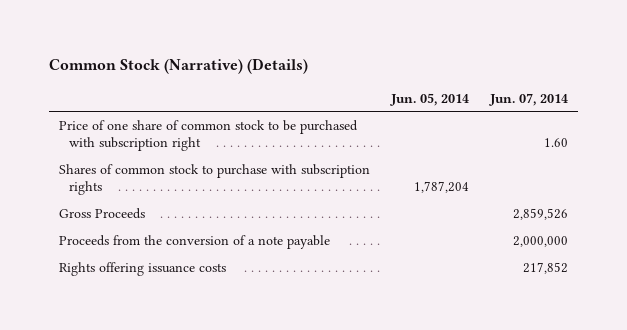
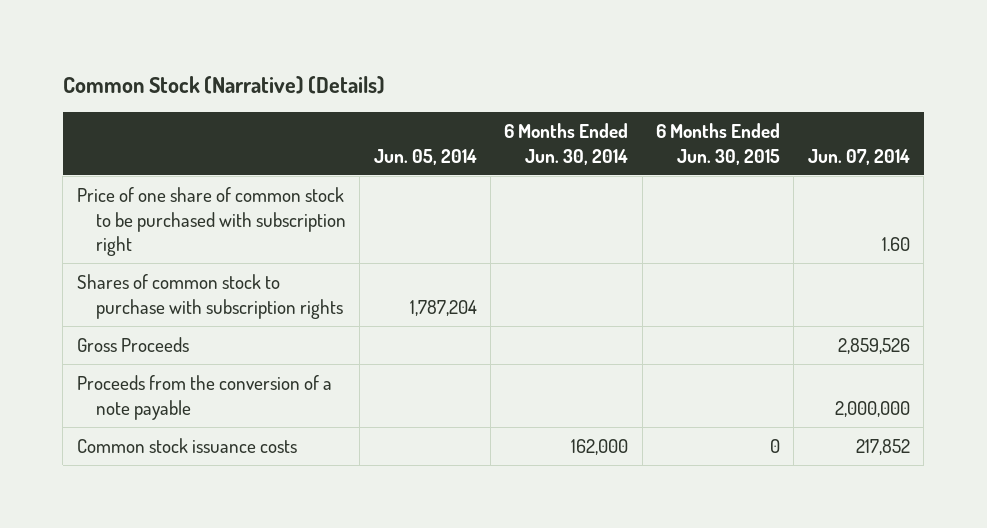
- | Jun. 05, 2014 | Jun. 07, 2014
+ | Jun. 05, 2014 | 6 Months Ended Jun. 30, 2014 | 6 Months Ended Jun. 30, 2015 | Jun. 07, 2014
- Rights offering issuance costs | | 217,852
+ Common stock issuance costs | | 162,000 | 0 | 217,852

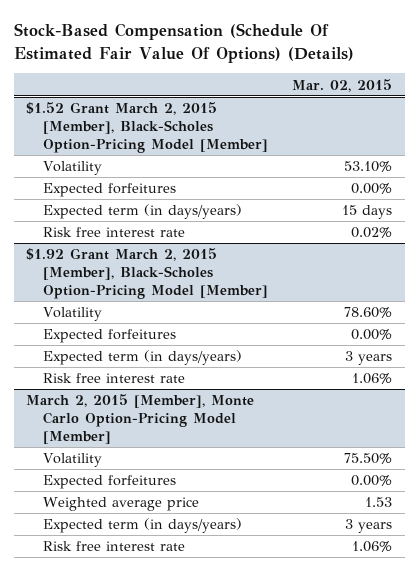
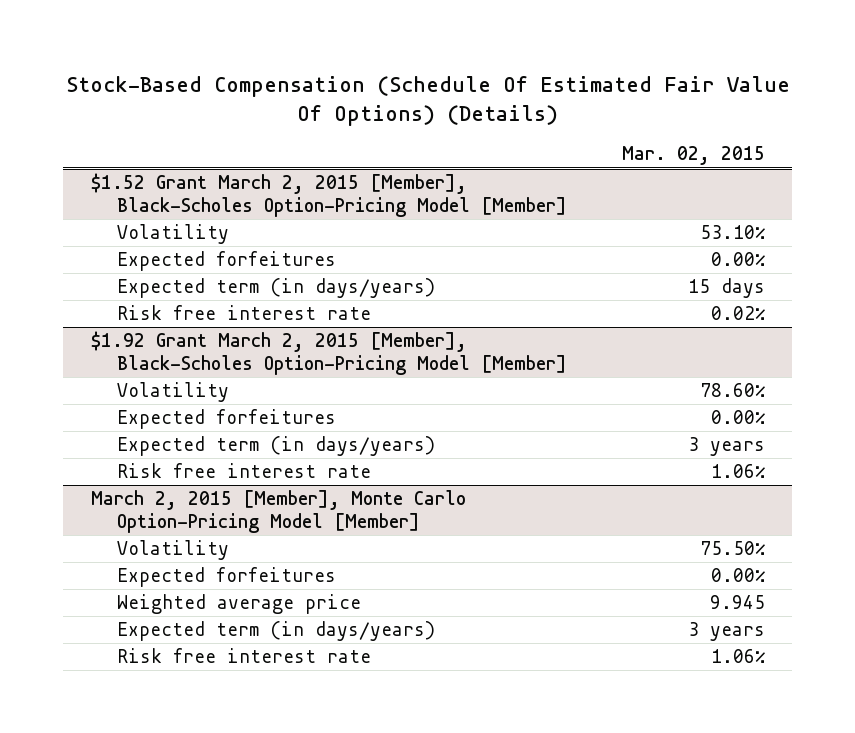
@ March 2, 2015 [Member], Monte Carlo Option-Pricing Model [Member]
- Weighted average price | 1.53
+ Weighted average price | 9.945

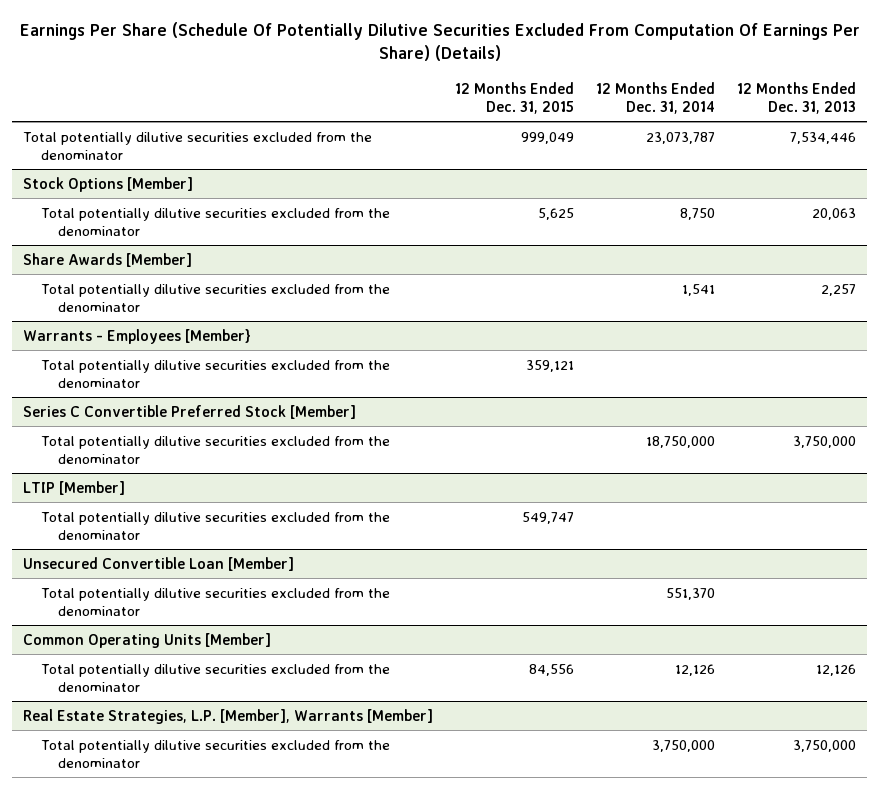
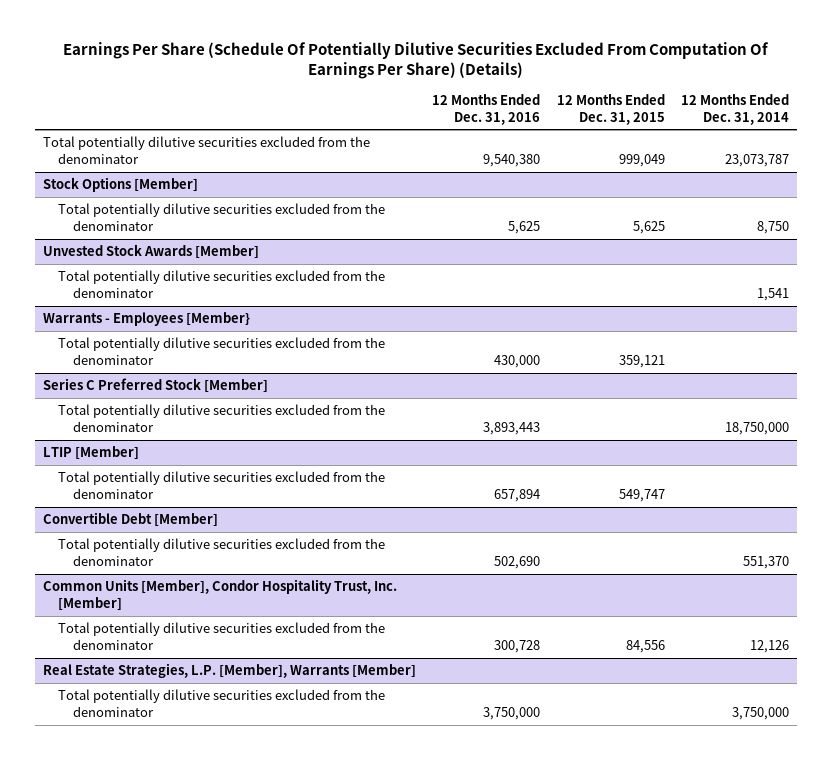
- | 12 Months Ended Dec. 31, 2015 | 12 Months Ended Dec. 31, 2014 | 12 Months Ended Dec. 31, 2013
+ | 12 Months Ended Dec. 31, 2016 | 12 Months Ended Dec. 31, 2015 | 12 Months Ended Dec. 31, 2014
- Share Awards [Member]
+ Unvested Stock Awards [Member]
- Series C Convertible Preferred Stock [Member]
+ Series C Preferred Stock [Member]
- Unsecured Convertible Loan [Member]
+ Convertible Debt [Member]
- Common Operating Units [Member]
+ Common Units [Member], Condor Hospitality Trust, Inc. [Member]

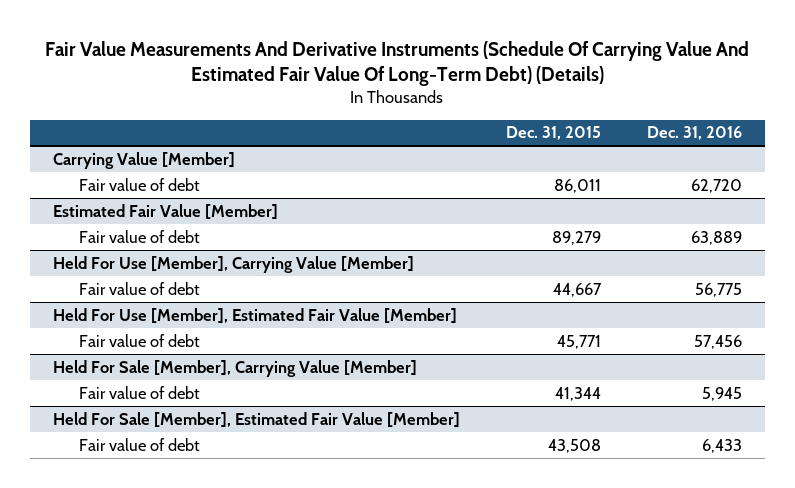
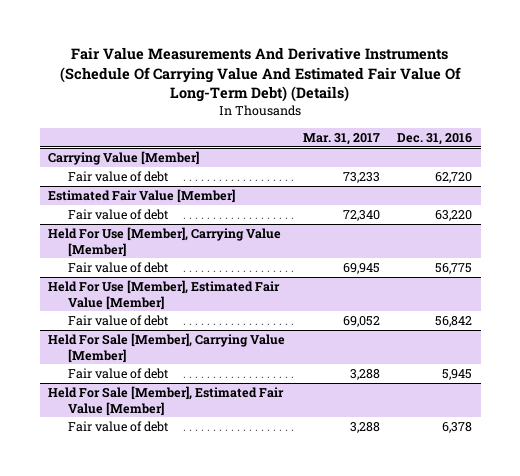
- | Dec. 31, 2015 | Dec. 31, 2016
+ | Mar. 31, 2017 | Dec. 31, 2016
@ Estimated Fair Value [Member]
- Fair value of debt | 89,279 | 63,889
+ Fair value of debt | 72,340 | 63,220
@ Held For Use [Member], Estimated Fair Value [Member]
- Fair value of debt | 45,771 | 57,456
+ Fair value of debt | 69,052 | 56,842
@ Held For Sale [Member], Estimated Fair Value [Member]
- Fair value of debt | 43,508 | 6,433
+ Fair value of debt | 3,288 | 6,378

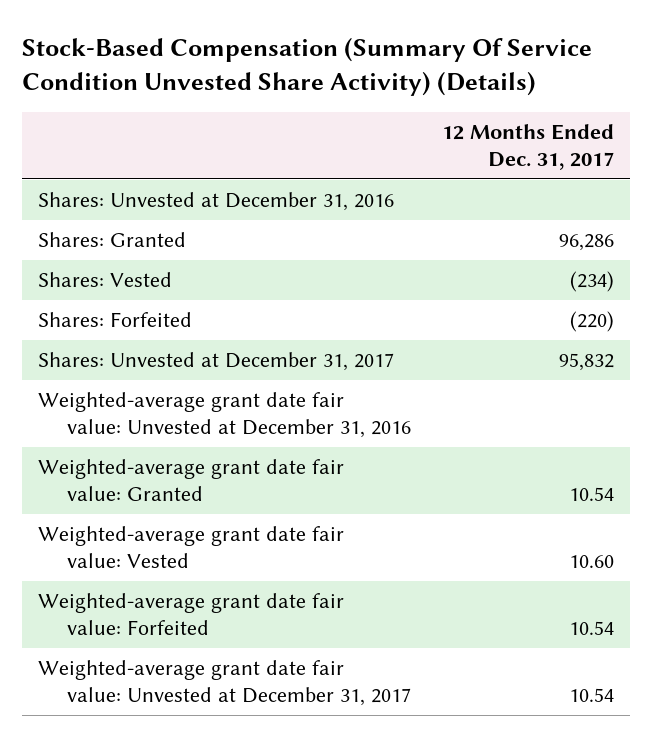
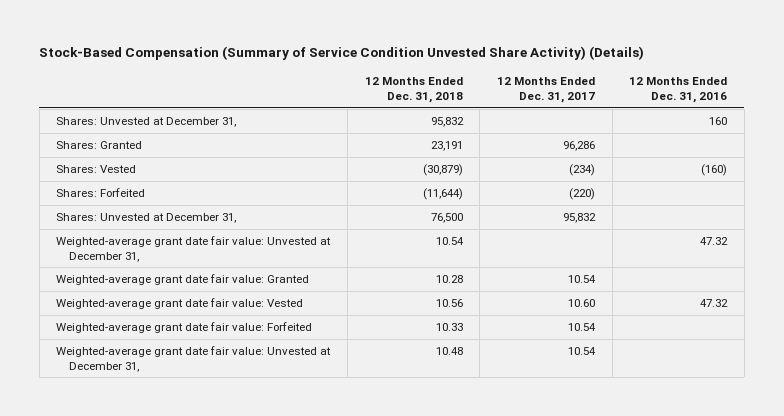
- Stock-Based Compensation (Summary Of Service Condition Unvested Share Activity) (Details)
+ Stock-Based Compensation (Summary of Service Condition Unvested Share Activity) (Details)
- | 12 Months Ended Dec. 31, 2017
+ | 12 Months Ended Dec. 31, 2018 | 12 Months Ended Dec. 31, 2017 | 12 Months Ended Dec. 31, 2016
- Shares: Unvested at December 31, 2016
+ Shares: Unvested at December 31, | 95,832 | | 160
- Shares: Unvested at December 31, 2017 | 95,832
- Weighted-average grant date fair value: Unvested at December 31, 2016
+ Shares: Unvested at December 31, | 76,500 | 95,832 |
+ Weighted-average grant date fair value: Unvested at December 31, | 10.54 | | 47.32
- Weighted-average grant date fair value: Unvested at December 31, 2017 | 10.54
+ Weighted-average grant date fair value: Unvested at December 31, | 10.48 | 10.54 |

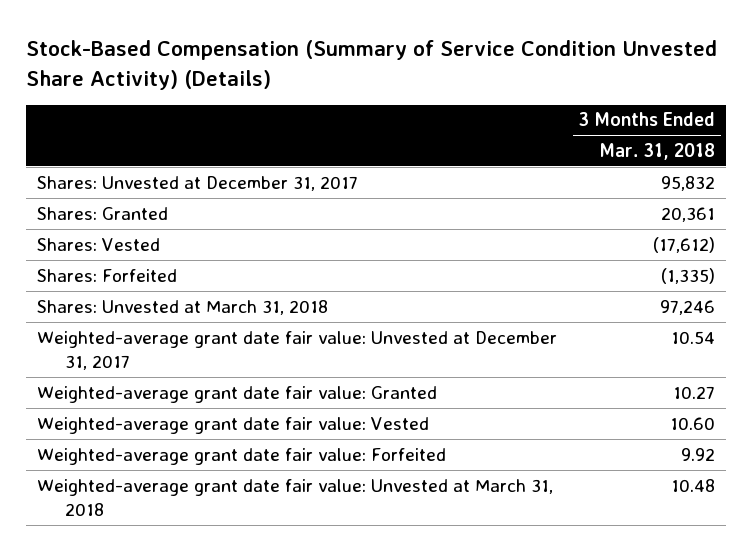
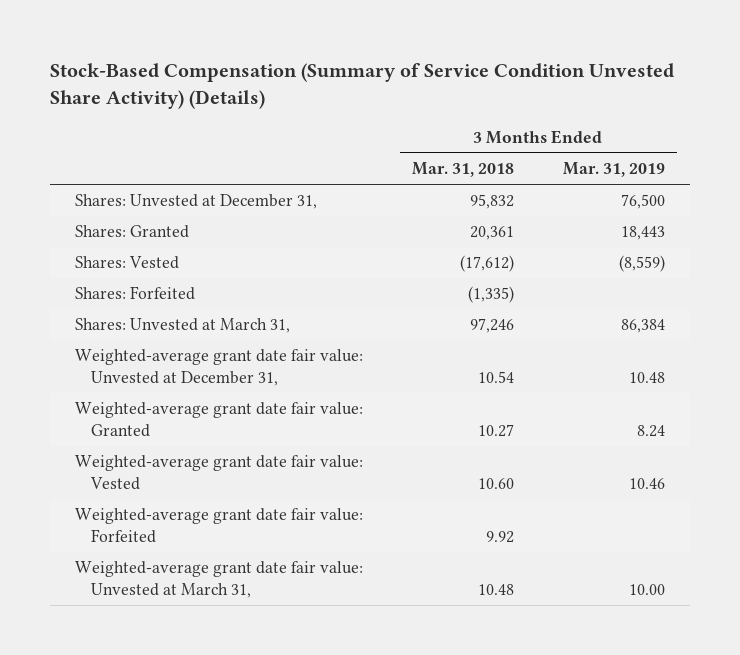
- | 3 Months Ended Mar. 31, 2018
+ | 3 Months Ended Mar. 31, 2018 | 3 Months Ended Mar. 31, 2019
- Shares: Unvested at December 31, 2017 | 95,832
+ Shares: Unvested at December 31, | 95,832 | 76,500
- Shares: Unvested at March 31, 2018 | 97,246
- Weighted-average grant date fair value: Unvested at December 31, 2017 | 10.54
+ Shares: Unvested at March 31, | 97,246 | 86,384
+ Weighted-average grant date fair value: Unvested at December 31, | 10.54 | 10.48
- Weighted-average grant date fair value: Unvested at March 31, 2018 | 10.48
+ Weighted-average grant date fair value: Unvested at March 31, | 10.48 | 10.00

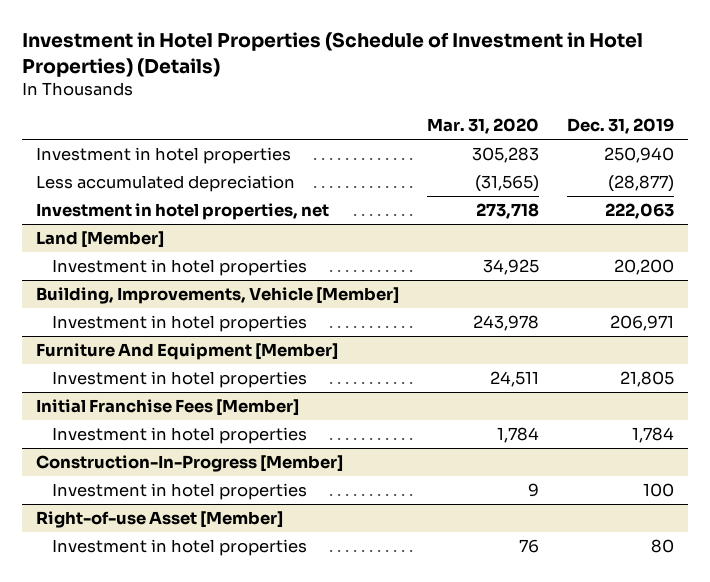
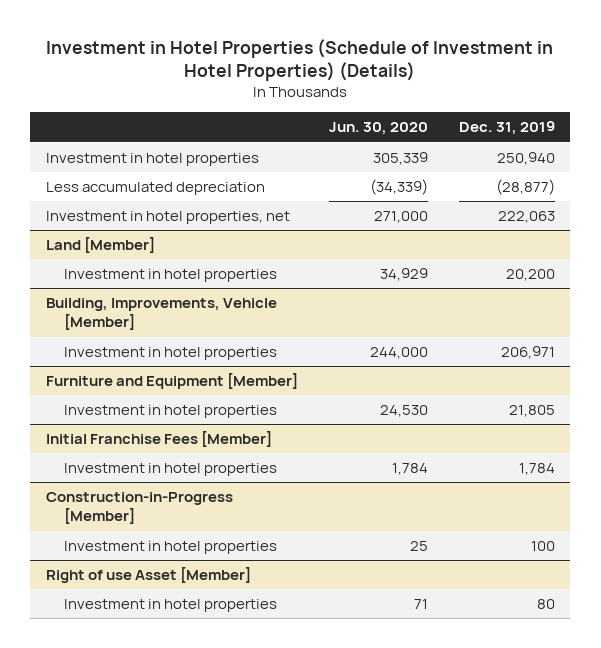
- | Mar. 31, 2020 | Dec. 31, 2019
+ | Jun. 30, 2020 | Dec. 31, 2019
- Furniture And Equipment [Member]
+ Furniture and Equipment [Member]
- Construction-In-Progress [Member]
+ Construction-in-Progress [Member]
- Right-of-use Asset [Member]
+ Right of use Asset [Member]

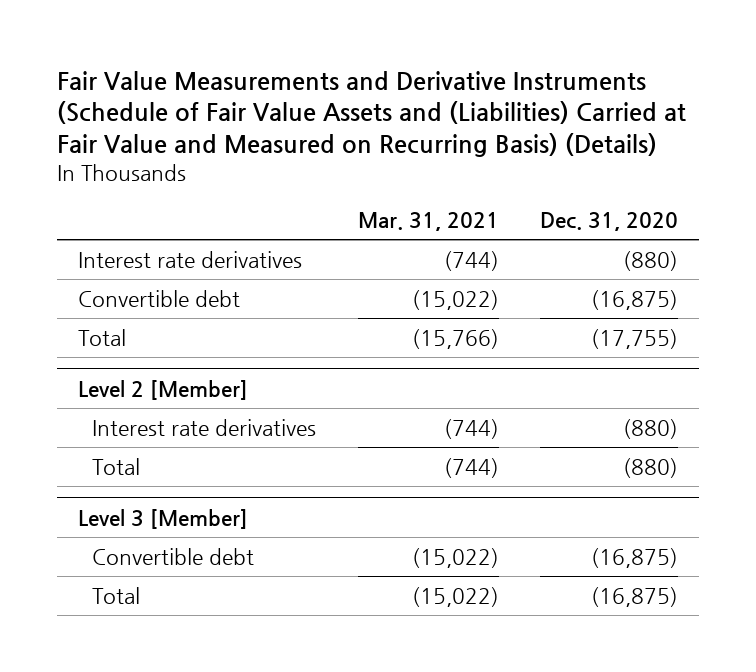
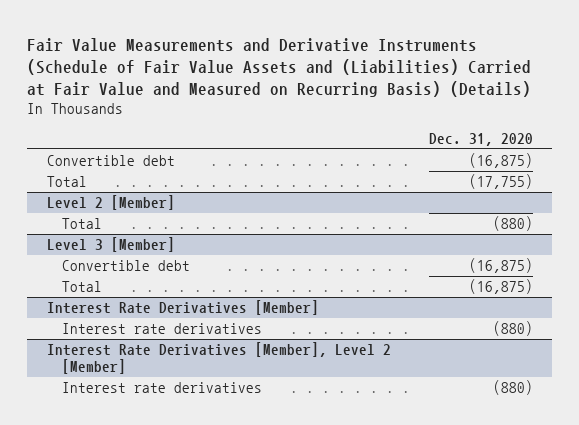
- | Mar. 31, 2021 | Dec. 31, 2020
+ | Dec. 31, 2020
- Interest rate derivatives | (744) | (880)
@ Level 2 [Member]
- Interest rate derivatives | (744) | (880)
+ Interest Rate Derivatives [Member]
+ Interest rate derivatives | (880)
+ Interest Rate Derivatives [Member], Level 2 [Member]
+ Interest rate derivatives | (880)

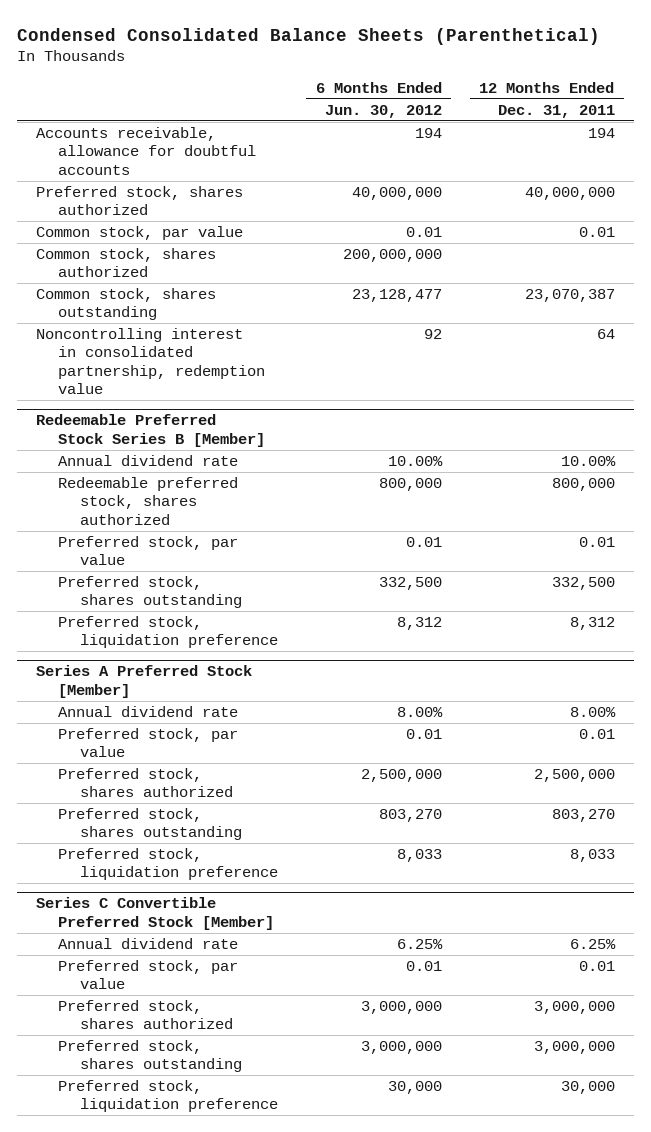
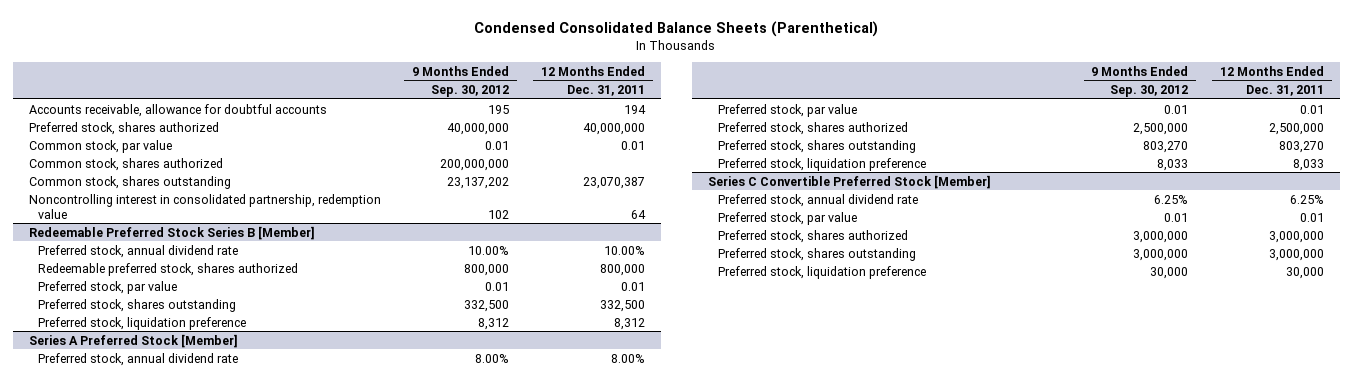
- | 6 Months Ended Jun. 30, 2012 | 12 Months Ended Dec. 31, 2011
+ | 9 Months Ended Sep. 30, 2012 | 12 Months Ended Dec. 31, 2011
@ Redeemable Preferred Stock Series B [Member]
- Annual dividend rate | 10.00% | 10.00%
+ Preferred stock, annual dividend rate | 10.00% | 10.00%
@ Series A Preferred Stock [Member]
- Annual dividend rate | 8.00% | 8.00%
+ Preferred stock, annual dividend rate | 8.00% | 8.00%
@ Series C Convertible Preferred Stock [Member]
- Annual dividend rate | 6.25% | 6.25%
+ Preferred stock, annual dividend rate | 6.25% | 6.25%

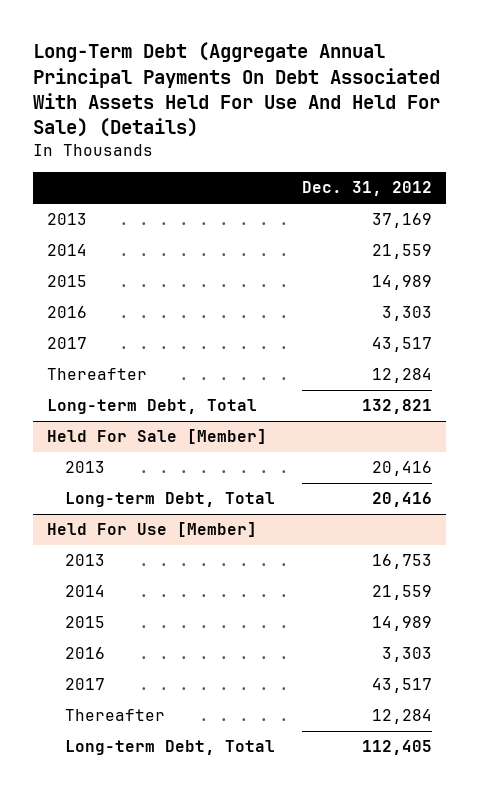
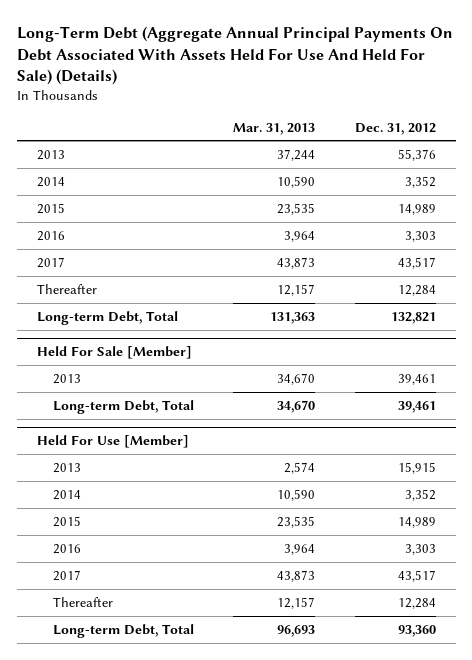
- | Dec. 31, 2012
+ | Mar. 31, 2013 | Dec. 31, 2012
- 2013 | 37,169
- 2014 | 21,559
+ 2013 | 37,244 | 55,376
+ 2014 | 10,590 | 3,352
@ Held For Sale [Member]
- 2013 | 20,416
- Long-term Debt, Total | 20,416
+ 2013 | 34,670 | 39,461
+ Long-term Debt, Total | 34,670 | 39,461
@ Held For Use [Member]
- 2013 | 16,753
- 2014 | 21,559
+ 2013 | 2,574 | 15,915
+ 2014 | 10,590 | 3,352
- Long-term Debt, Total | 112,405
+ Long-term Debt, Total | 96,693 | 93,360

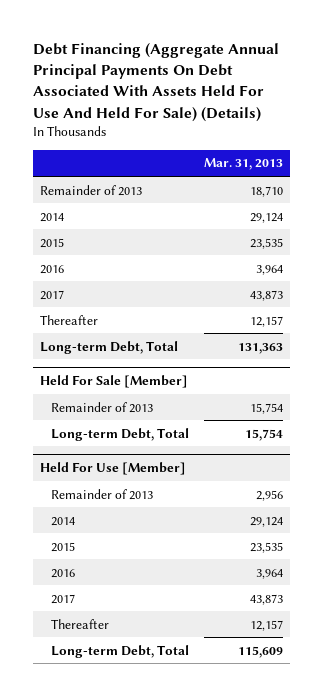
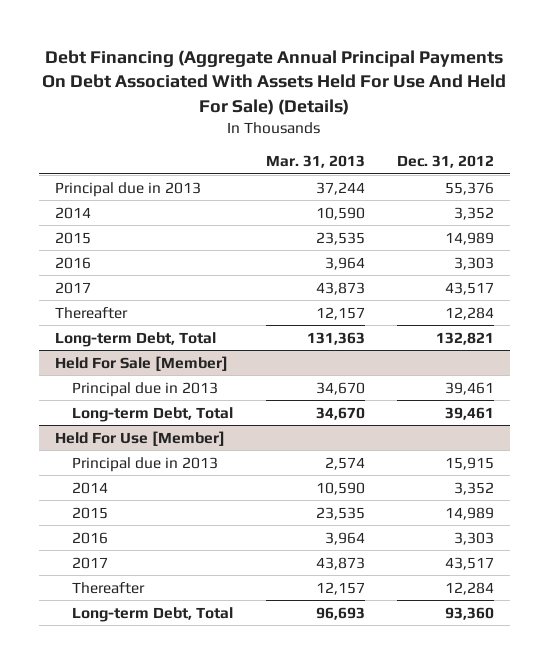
- | Mar. 31, 2013
+ | Mar. 31, 2013 | Dec. 31, 2012
- Remainder of 2013 | 18,710
- 2014 | 29,124
+ Principal due in 2013 | 37,244 | 55,376
+ 2014 | 10,590 | 3,352
@ Held For Sale [Member]
- Remainder of 2013 | 15,754
- Long-term Debt, Total | 15,754
+ Principal due in 2013 | 34,670 | 39,461
+ Long-term Debt, Total | 34,670 | 39,461
@ Held For Use [Member]
- Remainder of 2013 | 2,956
- 2014 | 29,124
+ Principal due in 2013 | 2,574 | 15,915
+ 2014 | 10,590 | 3,352
- Long-term Debt, Total | 115,609
+ Long-term Debt, Total | 96,693 | 93,360

